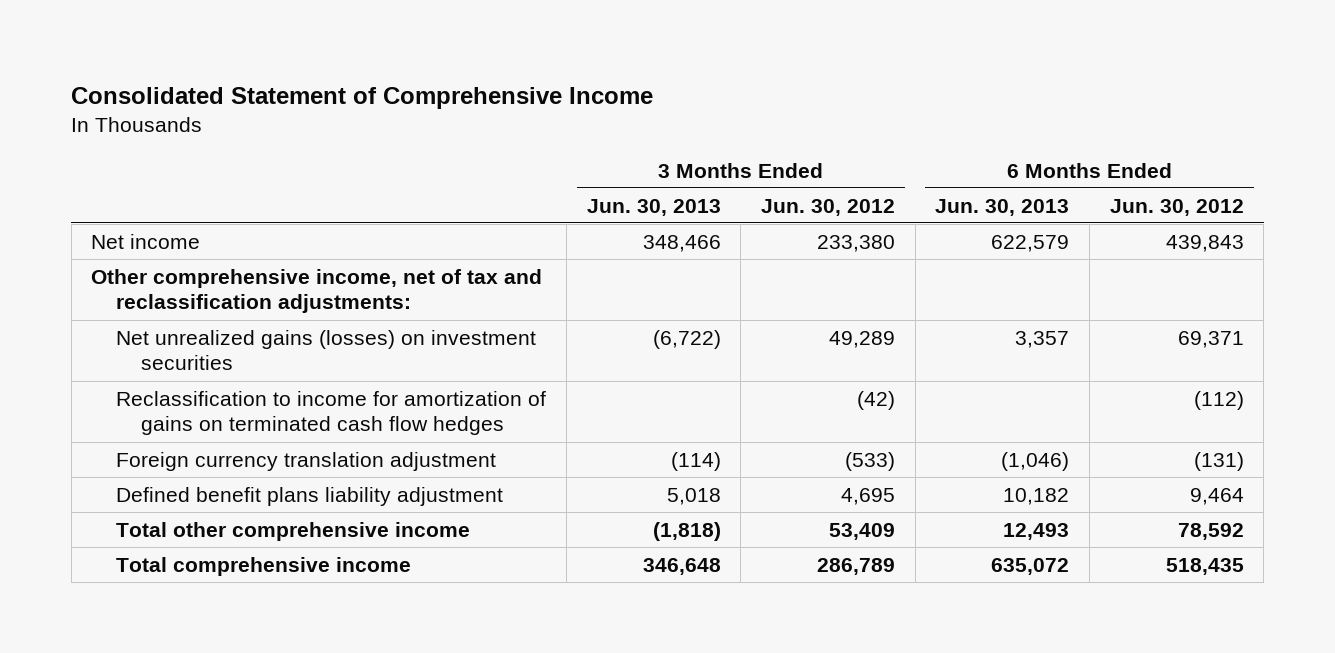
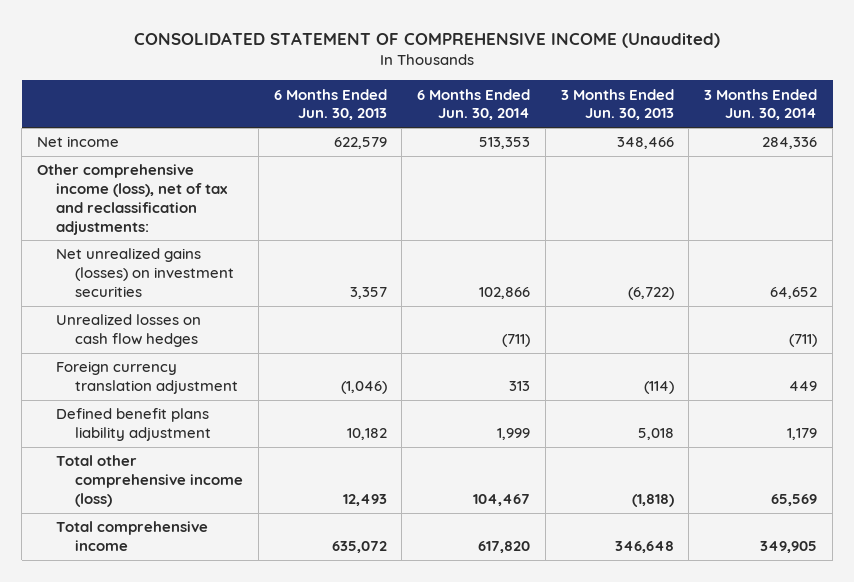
- Consolidated Statement of Comprehensive Income
+ CONSOLIDATED STATEMENT OF COMPREHENSIVE INCOME (Unaudited)
- | 3 Months Ended Jun. 30, 2013 | 3 Months Ended Jun. 30, 2012 | 6 Months Ended Jun. 30, 2013 | 6 Months Ended Jun. 30, 2012
+ | 6 Months Ended Jun. 30, 2013 | 6 Months Ended Jun. 30, 2014 | 3 Months Ended Jun. 30, 2013 | 3 Months Ended Jun. 30, 2014
- Other comprehensive income, net of tax and reclassification adjustments:
+ Other comprehensive income (loss), net of tax and reclassification adjustments:
- Reclassification to income for amortization of gains on terminated cash flow hedges | | (42) | | (112)
+ Unrealized losses on cash flow hedges | | (711) | | (711)
- Total other comprehensive income | (1,818) | 53,409 | 12,493 | 78,592
+ Total other comprehensive income (loss) | 12,493 | 104,467 | (1,818) | 65,569

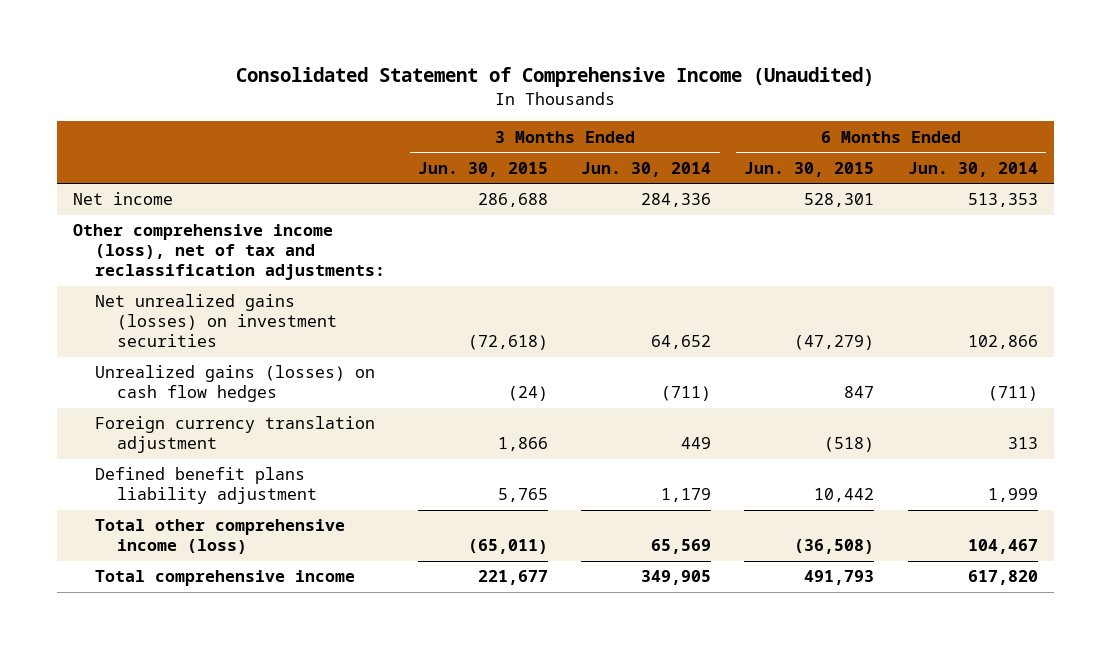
- CONSOLIDATED STATEMENT OF COMPREHENSIVE INCOME (Unaudited)
+ Consolidated Statement of Comprehensive Income (Unaudited)
- | 6 Months Ended Jun. 30, 2013 | 6 Months Ended Jun. 30, 2014 | 3 Months Ended Jun. 30, 2013 | 3 Months Ended Jun. 30, 2014
+ | 3 Months Ended Jun. 30, 2015 | 3 Months Ended Jun. 30, 2014 | 6 Months Ended Jun. 30, 2015 | 6 Months Ended Jun. 30, 2014
- Unrealized losses on cash flow hedges | | (711) | | (711)
+ Unrealized gains (losses) on cash flow hedges | (24) | (711) | 847 | (711)

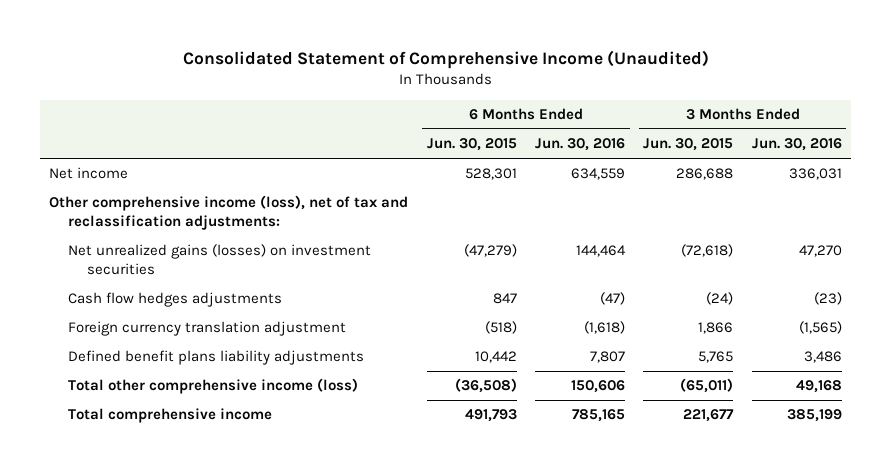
- | 3 Months Ended Jun. 30, 2015 | 3 Months Ended Jun. 30, 2014 | 6 Months Ended Jun. 30, 2015 | 6 Months Ended Jun. 30, 2014
+ | 6 Months Ended Jun. 30, 2015 | 6 Months Ended Jun. 30, 2016 | 3 Months Ended Jun. 30, 2015 | 3 Months Ended Jun. 30, 2016
- Unrealized gains (losses) on cash flow hedges | (24) | (711) | 847 | (711)
+ Cash flow hedges adjustments | 847 | (47) | (24) | (23)
- Defined benefit plans liability adjustment | 5,765 | 1,179 | 10,442 | 1,999
+ Defined benefit plans liability adjustments | 10,442 | 7,807 | 5,765 | 3,486

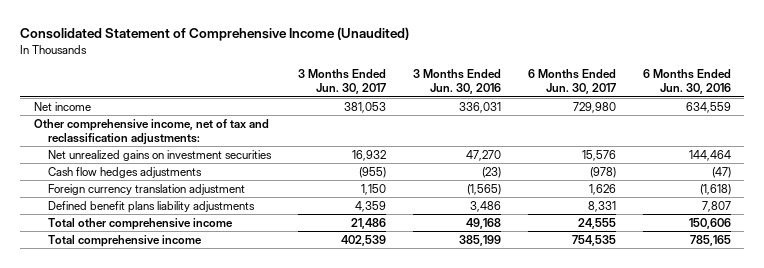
- | 6 Months Ended Jun. 30, 2015 | 6 Months Ended Jun. 30, 2016 | 3 Months Ended Jun. 30, 2015 | 3 Months Ended Jun. 30, 2016
+ | 3 Months Ended Jun. 30, 2017 | 3 Months Ended Jun. 30, 2016 | 6 Months Ended Jun. 30, 2017 | 6 Months Ended Jun. 30, 2016
- Other comprehensive income (loss), net of tax and reclassification adjustments:
- Net unrealized gains (losses) on investment securities | (47,279) | 144,464 | (72,618) | 47,270
+ Other comprehensive income, net of tax and reclassification adjustments:
+ Net unrealized gains on investment securities | 16,932 | 47,270 | 15,576 | 144,464
- Total other comprehensive income (loss) | (36,508) | 150,606 | (65,011) | 49,168
+ Total other comprehensive income | 21,486 | 49,168 | 24,555 | 150,606

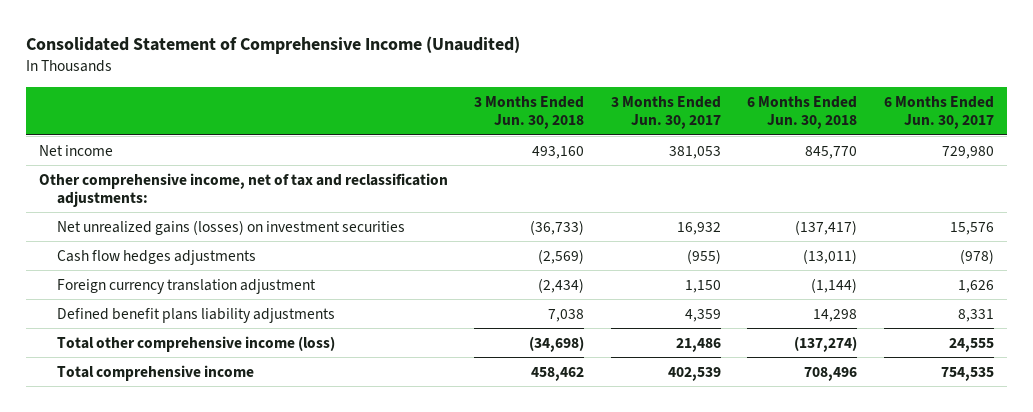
- | 3 Months Ended Jun. 30, 2017 | 3 Months Ended Jun. 30, 2016 | 6 Months Ended Jun. 30, 2017 | 6 Months Ended Jun. 30, 2016
+ | 3 Months Ended Jun. 30, 2018 | 3 Months Ended Jun. 30, 2017 | 6 Months Ended Jun. 30, 2018 | 6 Months Ended Jun. 30, 2017
- Net unrealized gains on investment securities | 16,932 | 47,270 | 15,576 | 144,464
+ Net unrealized gains (losses) on investment securities | (36,733) | 16,932 | (137,417) | 15,576
- Total other comprehensive income | 21,486 | 49,168 | 24,555 | 150,606
+ Total other comprehensive income (loss) | (34,698) | 21,486 | (137,274) | 24,555

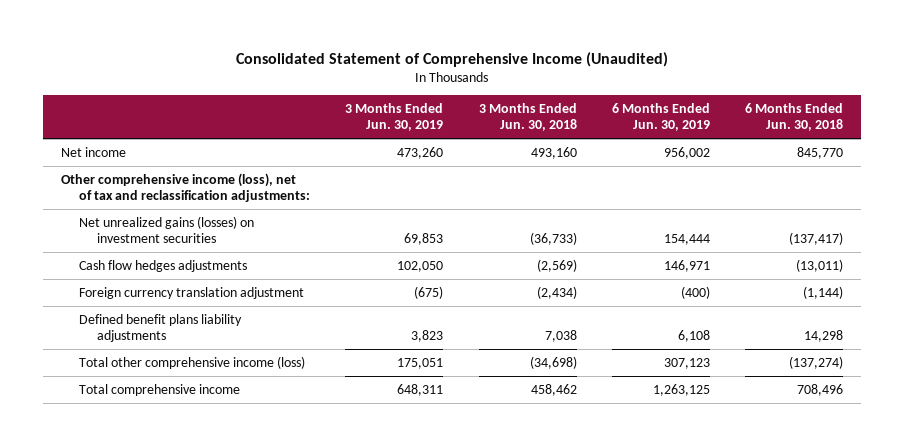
- | 3 Months Ended Jun. 30, 2018 | 3 Months Ended Jun. 30, 2017 | 6 Months Ended Jun. 30, 2018 | 6 Months Ended Jun. 30, 2017
+ | 3 Months Ended Jun. 30, 2019 | 3 Months Ended Jun. 30, 2018 | 6 Months Ended Jun. 30, 2019 | 6 Months Ended Jun. 30, 2018
- Other comprehensive income, net of tax and reclassification adjustments:
+ Other comprehensive income (loss), net of tax and reclassification adjustments:

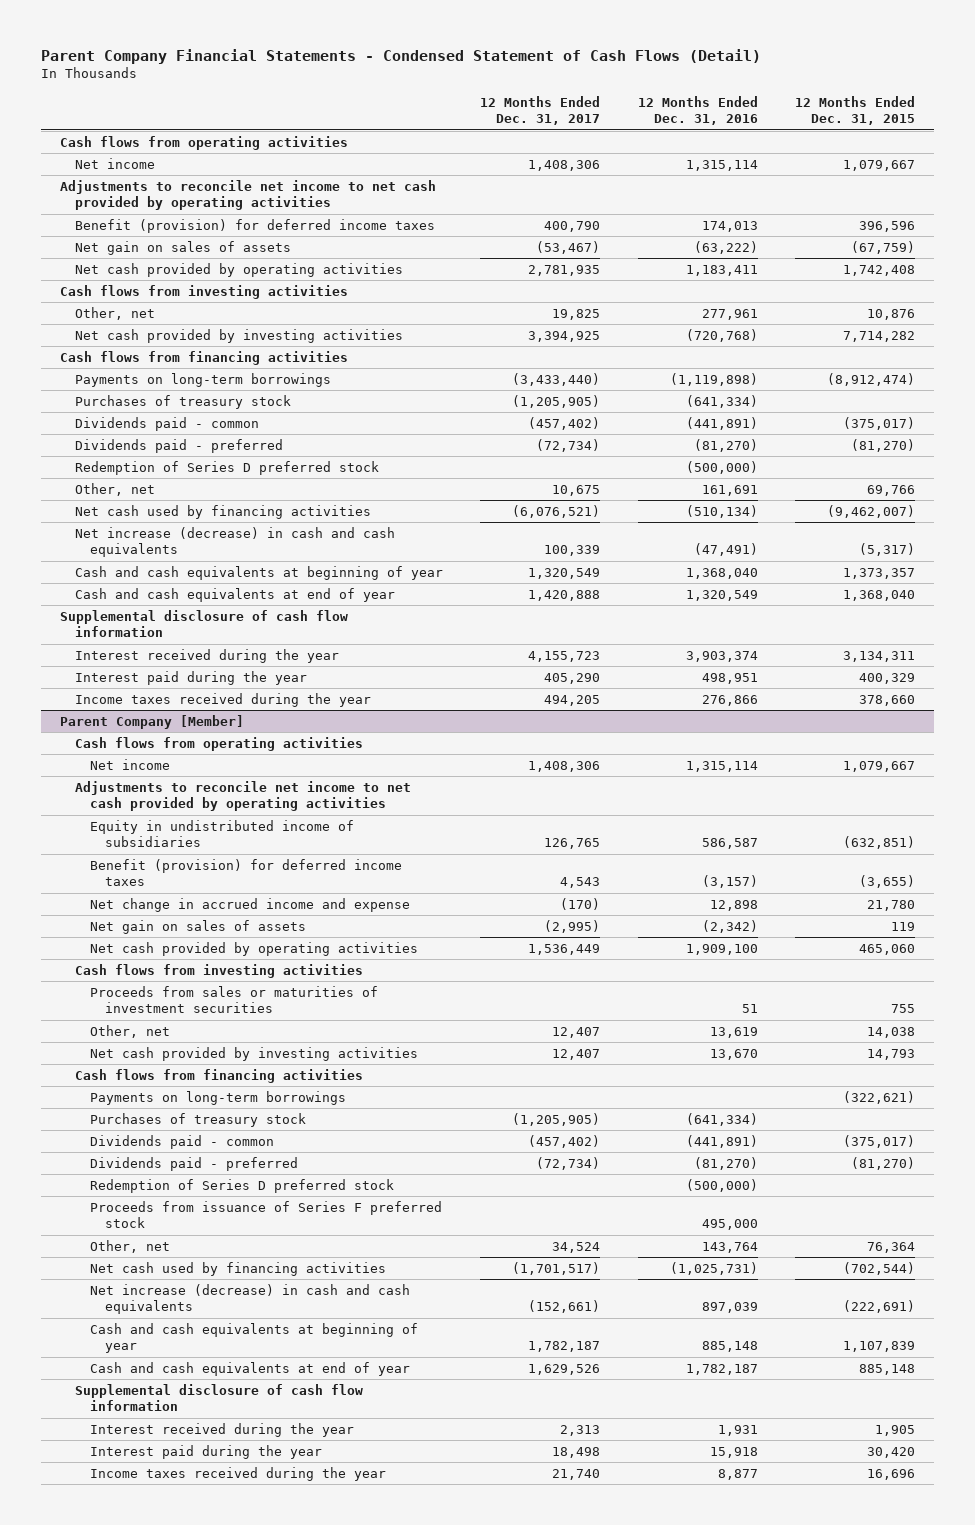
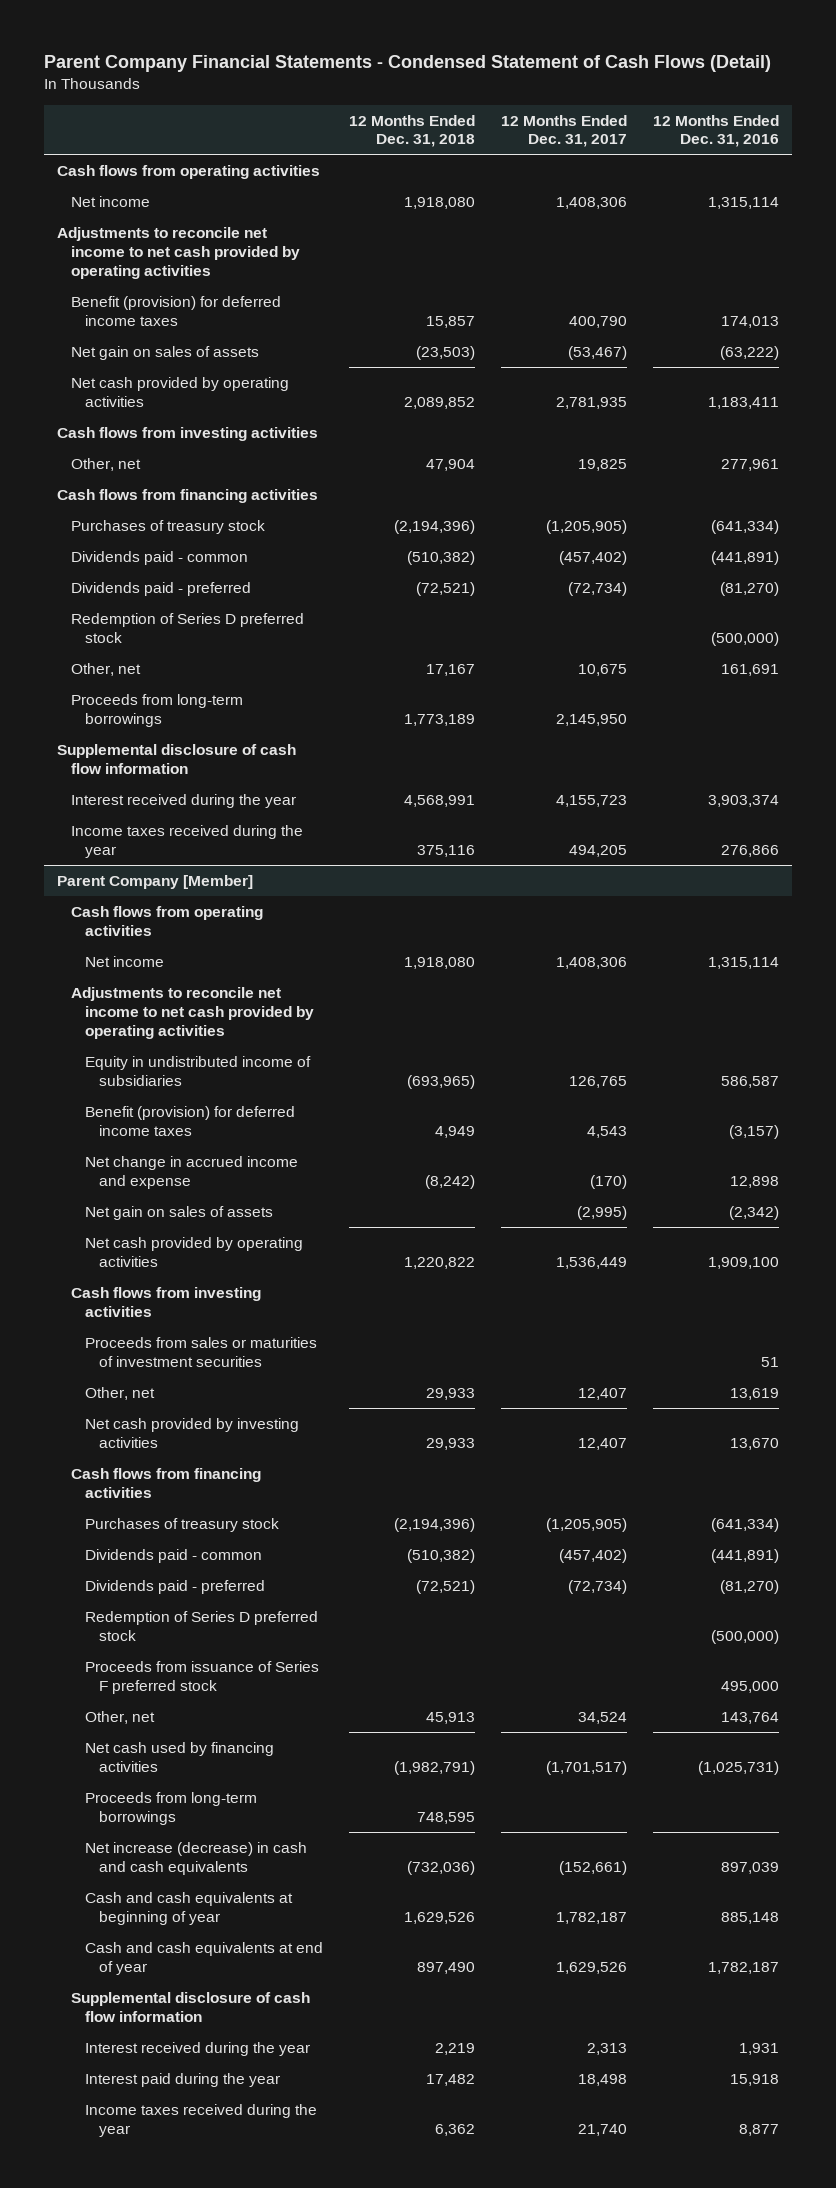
- | 12 Months Ended Dec. 31, 2017 | 12 Months Ended Dec. 31, 2016 | 12 Months Ended Dec. 31, 2015
+ | 12 Months Ended Dec. 31, 2018 | 12 Months Ended Dec. 31, 2017 | 12 Months Ended Dec. 31, 2016
- Net cash provided by investing activities | 3,394,925 | (720,768) | 7,714,282
- Payments on long-term borrowings | (3,433,440) | (1,119,898) | (8,912,474)
- Net cash used by financing activities | (6,076,521) | (510,134) | (9,462,007)
- Net increase (decrease) in cash and cash equivalents | 100,339 | (47,491) | (5,317)
- Cash and cash equivalents at beginning of year | 1,320,549 | 1,368,040 | 1,373,357
- Cash and cash equivalents at end of year | 1,420,888 | 1,320,549 | 1,368,040
+ Proceeds from long-term borrowings | 1,773,189 | 2,145,950 |
- Interest paid during the year | 405,290 | 498,951 | 400,329
@ Parent Company [Member]
- Payments on long-term borrowings | | | (322,621)
+ Proceeds from long-term borrowings | 748,595 | |

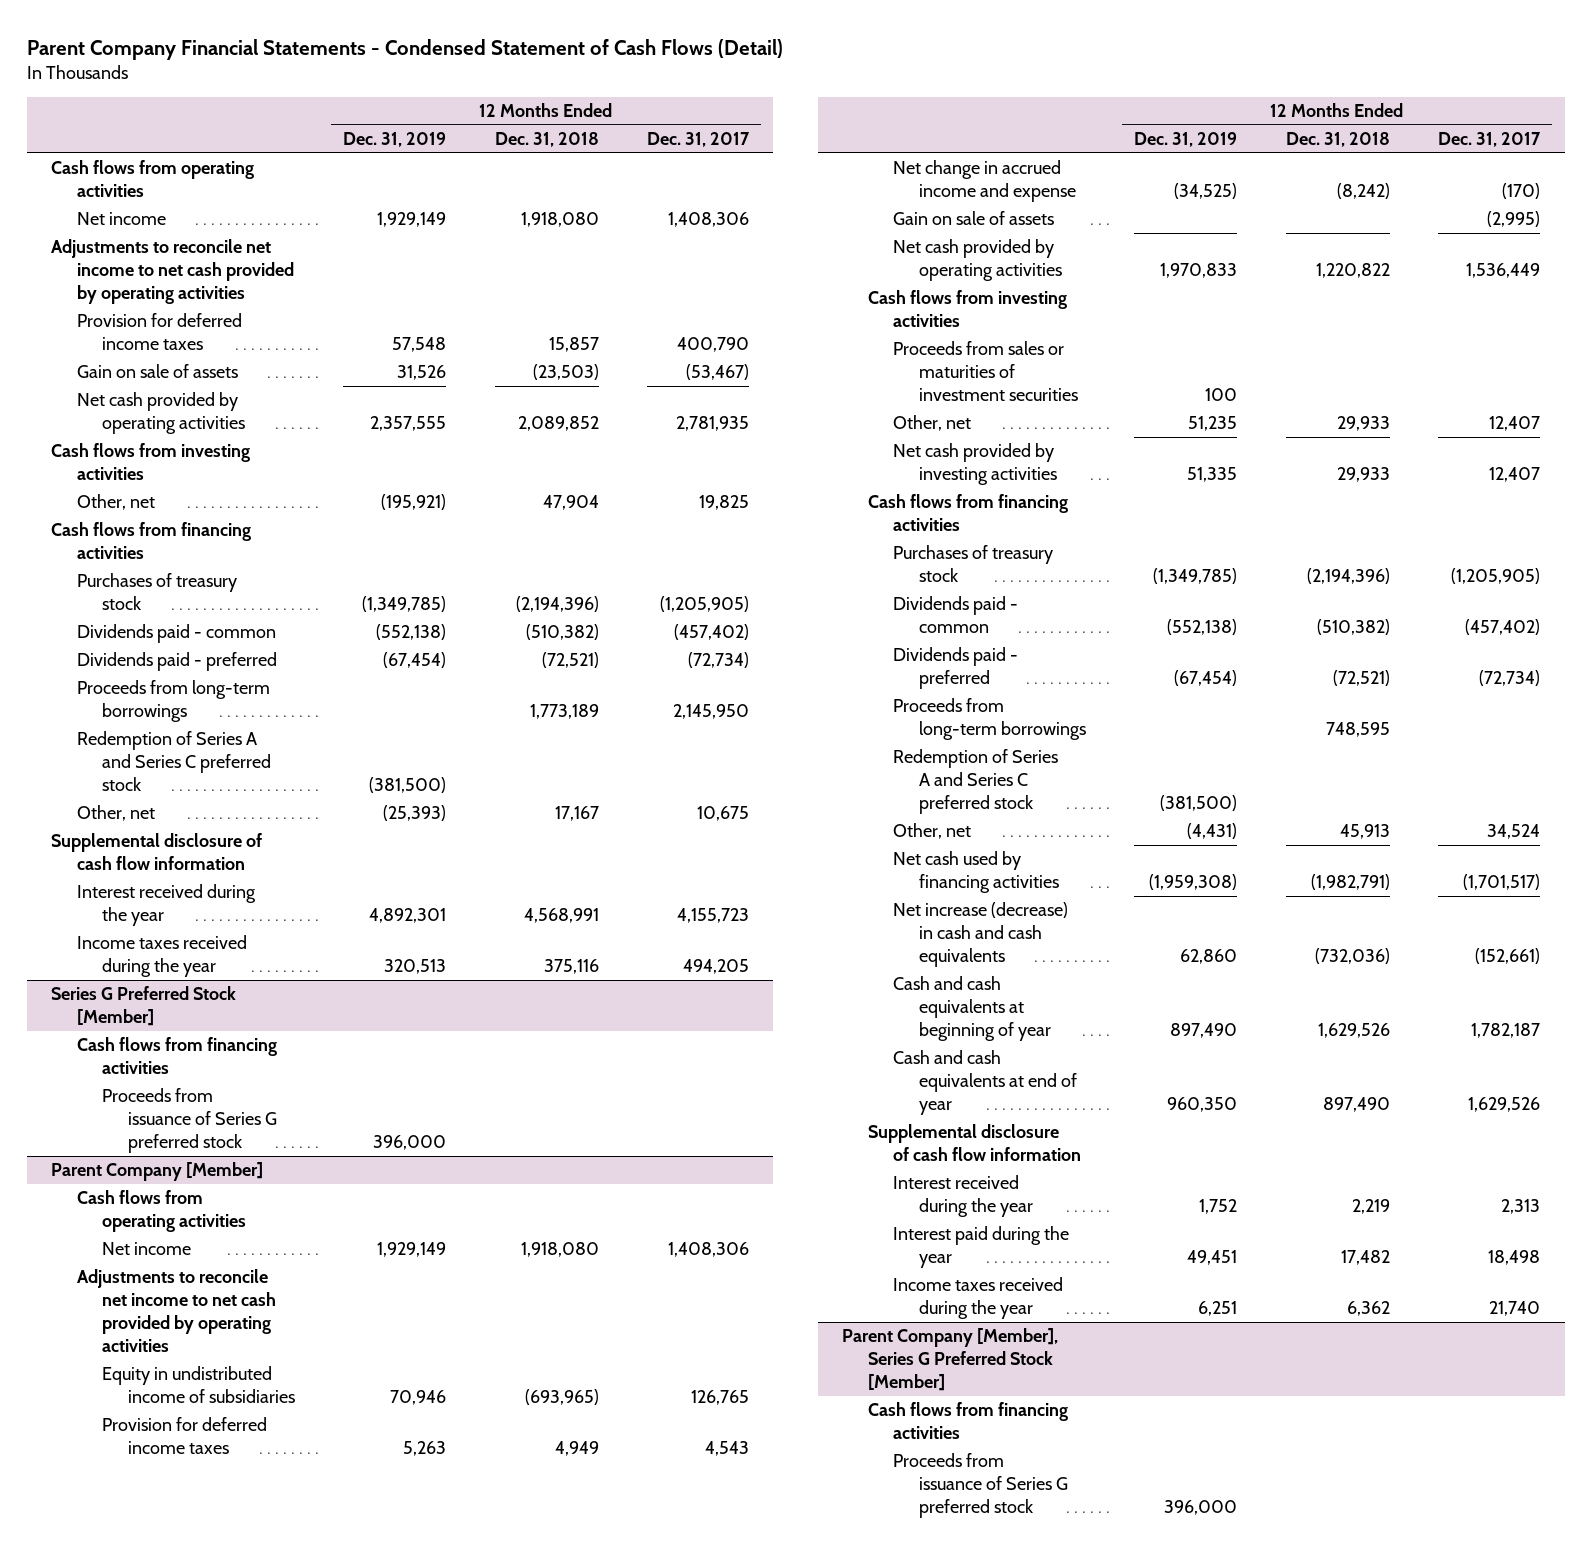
- | 12 Months Ended Dec. 31, 2018 | 12 Months Ended Dec. 31, 2017 | 12 Months Ended Dec. 31, 2016
+ | 12 Months Ended Dec. 31, 2019 | 12 Months Ended Dec. 31, 2018 | 12 Months Ended Dec. 31, 2017
- Benefit (provision) for deferred income taxes | 15,857 | 400,790 | 174,013
- Net gain on sales of assets | (23,503) | (53,467) | (63,222)
+ Provision for deferred income taxes | 57,548 | 15,857 | 400,790
+ Gain on sale of assets | 31,526 | (23,503) | (53,467)
- Redemption of Series D preferred stock | | | (500,000)
+ Redemption of Series A and Series C preferred stock | (381,500) | |
moved down: Other, net | (25,393) | 17,167 | 10,675
+ Series G Preferred Stock [Member]
+ Cash flows from financing activities
+ Proceeds from issuance of Series G preferred stock | 396,000 | |
@ Parent Company [Member]
- Benefit (provision) for deferred income taxes | 4,949 | 4,543 | (3,157)
+ Provision for deferred income taxes | 5,263 | 4,949 | 4,543
- Net gain on sales of assets | | (2,995) | (2,342)
+ Gain on sale of assets | | | (2,995)
- Redemption of Series D preferred stock | | | (500,000)
- Proceeds from issuance of Series F preferred stock | | | 495,000
moved up: Proceeds from long-term borrowings | | 748,595 |
+ Redemption of Series A and Series C preferred stock | (381,500) | |
+ Parent Company [Member], Series G Preferred Stock [Member]
+ Cash flows from financing activities
+ Proceeds from issuance of Series G preferred stock | 396,000 | |

